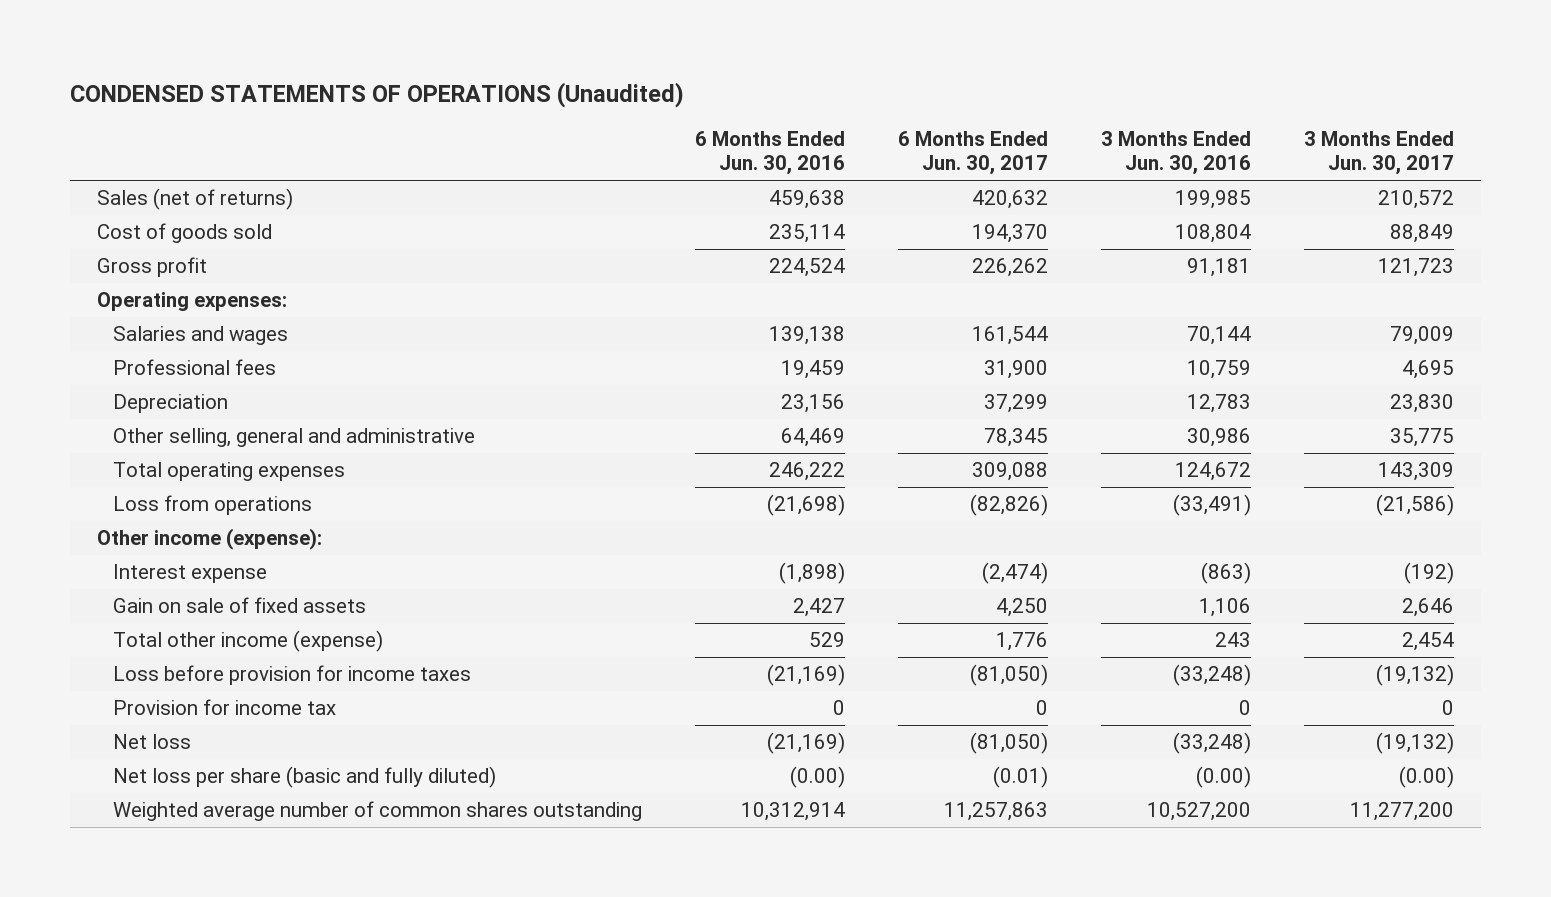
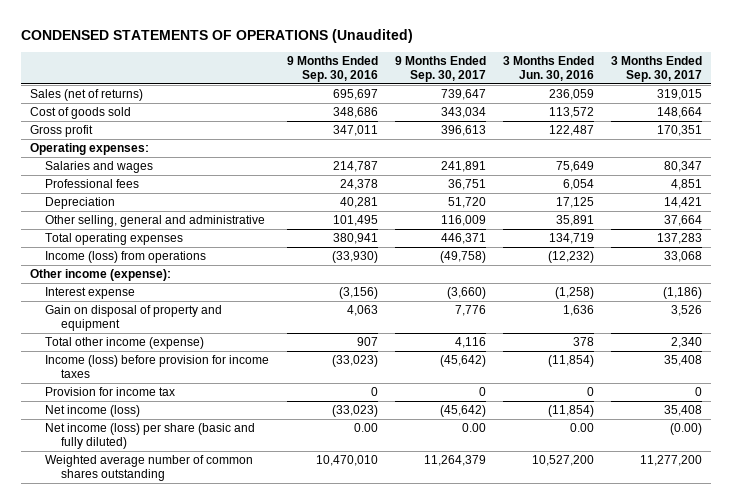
- | 6 Months Ended Jun. 30, 2016 | 6 Months Ended Jun. 30, 2017 | 3 Months Ended Jun. 30, 2016 | 3 Months Ended Jun. 30, 2017
+ | 9 Months Ended Sep. 30, 2016 | 9 Months Ended Sep. 30, 2017 | 3 Months Ended Jun. 30, 2016 | 3 Months Ended Sep. 30, 2017
- Sales (net of returns) | 459,638 | 420,632 | 199,985 | 210,572
- Cost of goods sold | 235,114 | 194,370 | 108,804 | 88,849
- Gross profit | 224,524 | 226,262 | 91,181 | 121,723
+ Sales (net of returns) | 695,697 | 739,647 | 236,059 | 319,015
+ Cost of goods sold | 348,686 | 343,034 | 113,572 | 148,664
+ Gross profit | 347,011 | 396,613 | 122,487 | 170,351
- Salaries and wages | 139,138 | 161,544 | 70,144 | 79,009
- Professional fees | 19,459 | 31,900 | 10,759 | 4,695
- Depreciation | 23,156 | 37,299 | 12,783 | 23,830
- Other selling, general and administrative | 64,469 | 78,345 | 30,986 | 35,775
- Total operating expenses | 246,222 | 309,088 | 124,672 | 143,309
- Loss from operations | (21,698) | (82,826) | (33,491) | (21,586)
+ Salaries and wages | 214,787 | 241,891 | 75,649 | 80,347
+ Professional fees | 24,378 | 36,751 | 6,054 | 4,851
+ Depreciation | 40,281 | 51,720 | 17,125 | 14,421
+ Other selling, general and administrative | 101,495 | 116,009 | 35,891 | 37,664
+ Total operating expenses | 380,941 | 446,371 | 134,719 | 137,283
+ Income (loss) from operations | (33,930) | (49,758) | (12,232) | 33,068
- Interest expense | (1,898) | (2,474) | (863) | (192)
- Gain on sale of fixed assets | 2,427 | 4,250 | 1,106 | 2,646
- Total other income (expense) | 529 | 1,776 | 243 | 2,454
- Loss before provision for income taxes | (21,169) | (81,050) | (33,248) | (19,132)
+ Interest expense | (3,156) | (3,660) | (1,258) | (1,186)
+ Gain on disposal of property and equipment | 4,063 | 7,776 | 1,636 | 3,526
+ Total other income (expense) | 907 | 4,116 | 378 | 2,340
+ Income (loss) before provision for income taxes | (33,023) | (45,642) | (11,854) | 35,408
- Net loss | (21,169) | (81,050) | (33,248) | (19,132)
- Net loss per share (basic and fully diluted) | (0.00) | (0.01) | (0.00) | (0.00)
+ Net income (loss) | (33,023) | (45,642) | (11,854) | 35,408
+ Net income (loss) per share (basic and fully diluted) | 0.00 | 0.00 | 0.00 | (0.00)

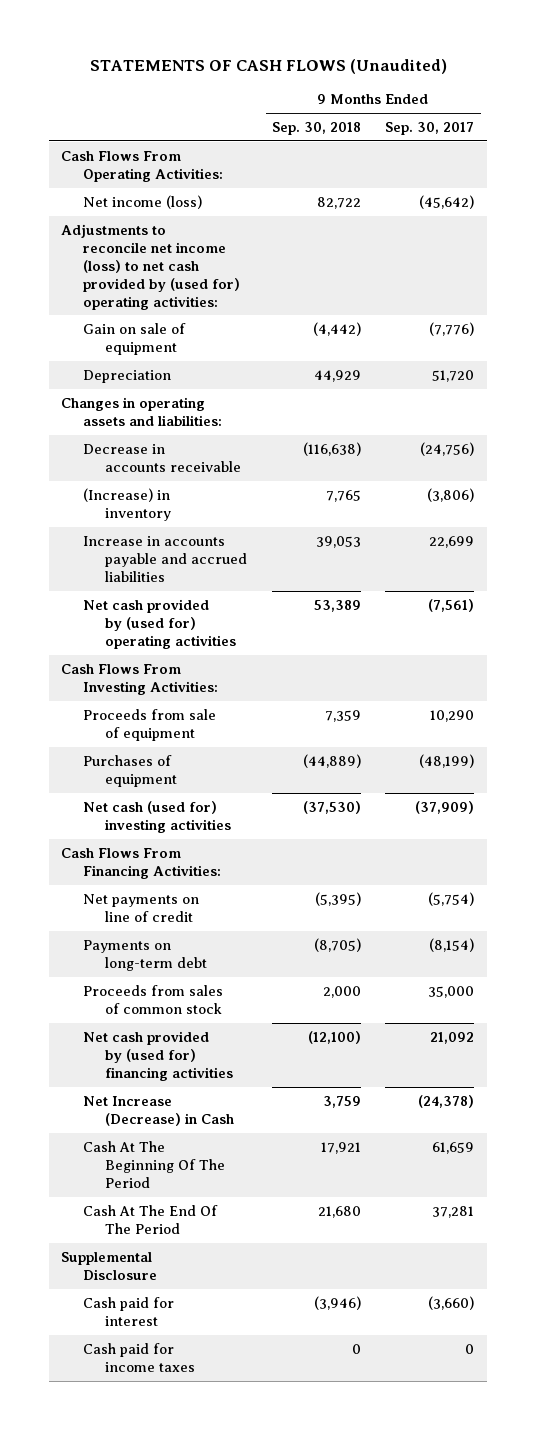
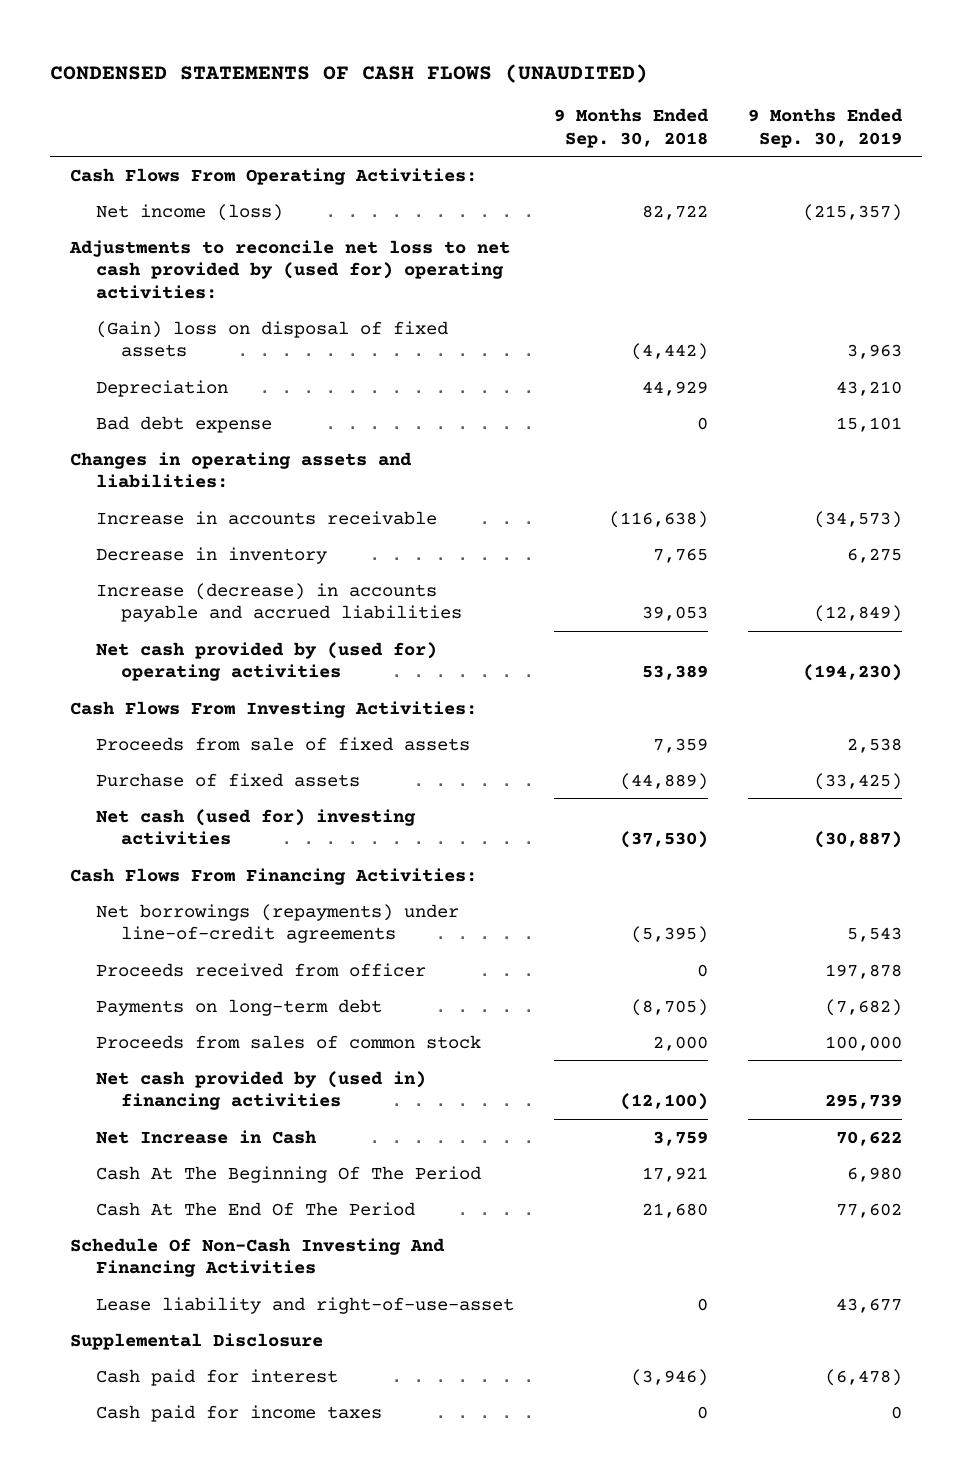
- STATEMENTS OF CASH FLOWS (Unaudited)
+ CONDENSED STATEMENTS OF CASH FLOWS (UNAUDITED)
- | 9 Months Ended Sep. 30, 2018 | 9 Months Ended Sep. 30, 2017
+ | 9 Months Ended Sep. 30, 2018 | 9 Months Ended Sep. 30, 2019
- Adjustments to reconcile net income (loss) to net cash provided by (used for) operating activities:
- Gain on sale of equipment | (4,442) | (7,776)
+ Adjustments to reconcile net loss to net cash provided by (used for) operating activities:
+ (Gain) loss on disposal of fixed assets | (4,442) | 3,963
+ Bad debt expense | 0 | 15,101
- Decrease in accounts receivable | (116,638) | (24,756)
- (Increase) in inventory | 7,765 | (3,806)
- Increase in accounts payable and accrued liabilities | 39,053 | 22,699
+ Increase in accounts receivable | (116,638) | (34,573)
+ Decrease in inventory | 7,765 | 6,275
+ Increase (decrease) in accounts payable and accrued liabilities | 39,053 | (12,849)
- Proceeds from sale of equipment | 7,359 | 10,290
- Purchases of equipment | (44,889) | (48,199)
+ Proceeds from sale of fixed assets | 7,359 | 2,538
+ Purchase of fixed assets | (44,889) | (33,425)
- Net payments on line of credit | (5,395) | (5,754)
+ Net borrowings (repayments) under line-of-credit agreements | (5,395) | 5,543
+ Proceeds received from officer | 0 | 197,878
- Net cash provided by (used for) financing activities | (12,100) | 21,092
- Net Increase (Decrease) in Cash | 3,759 | (24,378)
+ Net cash provided by (used in) financing activities | (12,100) | 295,739
+ Net Increase in Cash | 3,759 | 70,622
+ Schedule Of Non-Cash Investing And Financing Activities
+ Lease liability and right-of-use-asset | 0 | 43,677

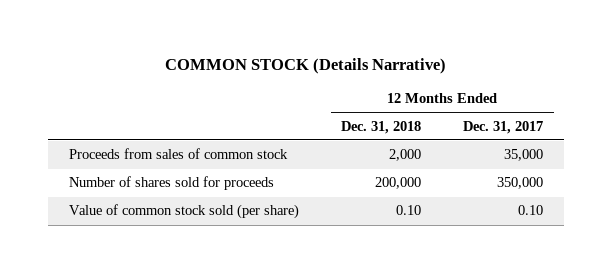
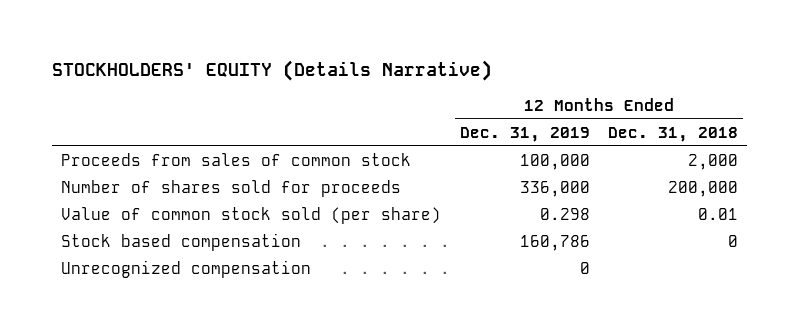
- COMMON STOCK (Details Narrative)
+ STOCKHOLDERS' EQUITY (Details Narrative)
- | 12 Months Ended Dec. 31, 2018 | 12 Months Ended Dec. 31, 2017
+ | 12 Months Ended Dec. 31, 2019 | 12 Months Ended Dec. 31, 2018
- Value of common stock sold (per share) | 0.10 | 0.10
+ Value of common stock sold (per share) | 0.298 | 0.01
+ Stock based compensation | 160,786 | 0
+ Unrecognized compensation | 0 |

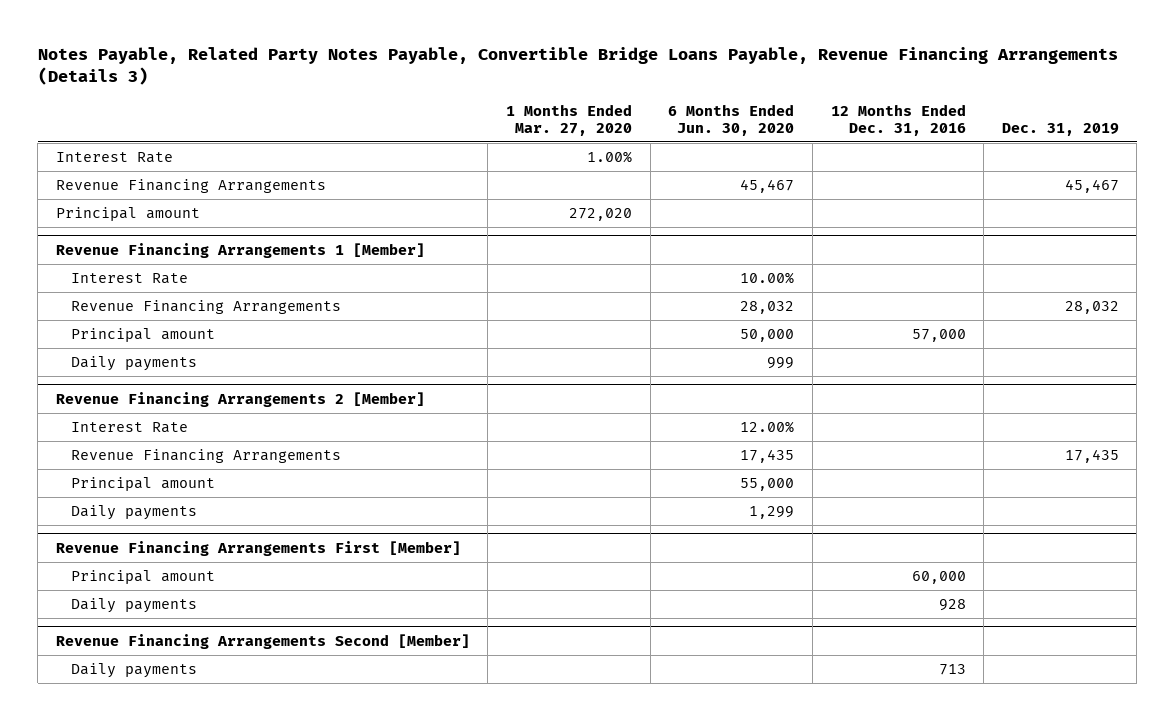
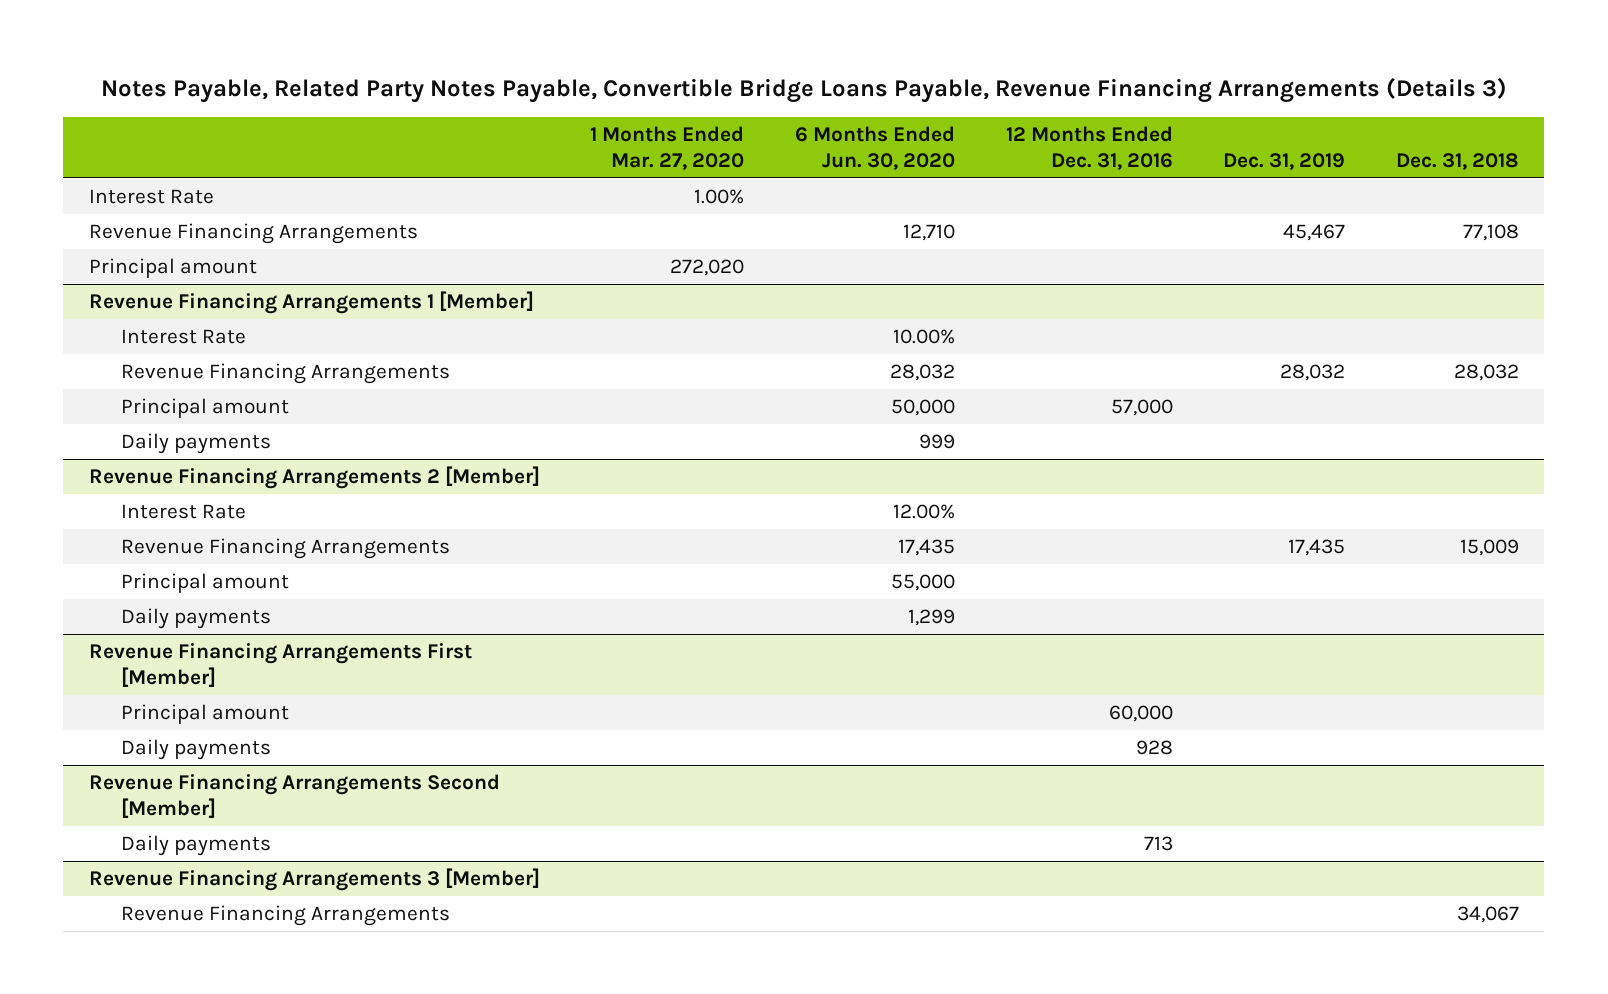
- | 1 Months Ended Mar. 27, 2020 | 6 Months Ended Jun. 30, 2020 | 12 Months Ended Dec. 31, 2016 | Dec. 31, 2019
+ | 1 Months Ended Mar. 27, 2020 | 6 Months Ended Jun. 30, 2020 | 12 Months Ended Dec. 31, 2016 | Dec. 31, 2019 | Dec. 31, 2018
- Revenue Financing Arrangements | | 45,467 | | 45,467
+ Revenue Financing Arrangements | | 12,710 | | 45,467 | 77,108
+ Revenue Financing Arrangements 3 [Member]
+ Revenue Financing Arrangements | | | | | 34,067

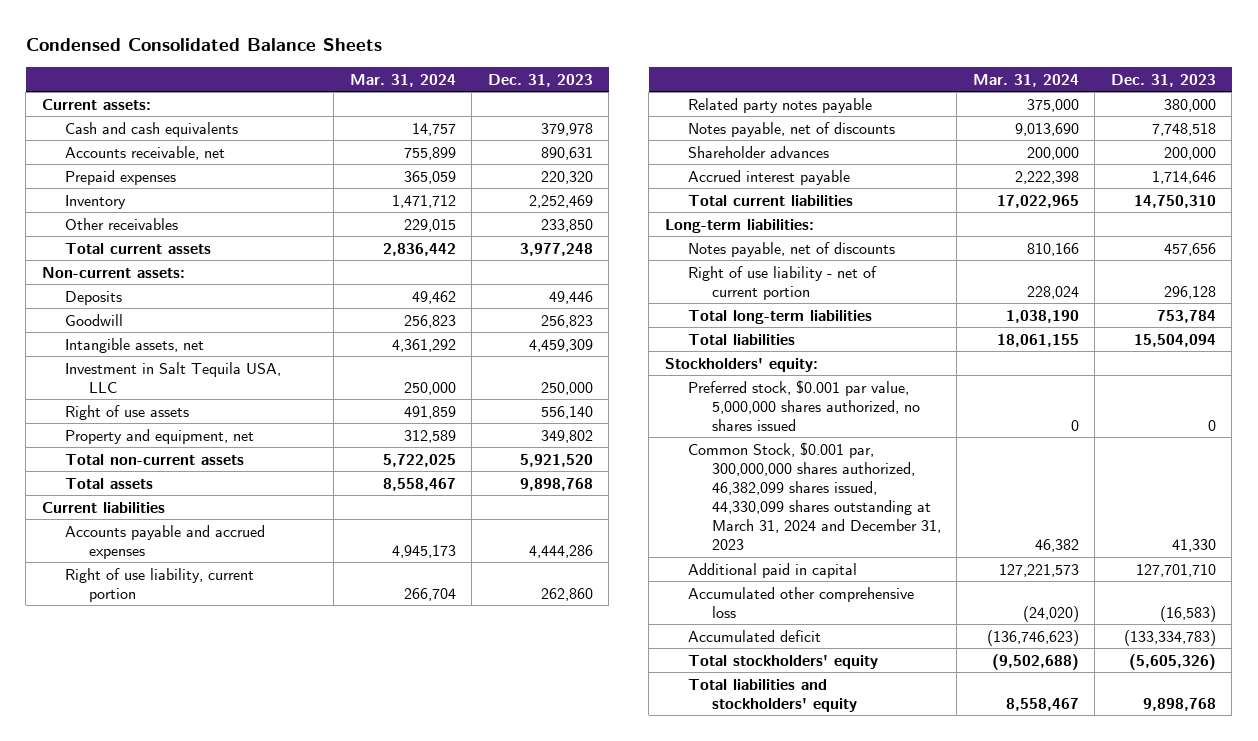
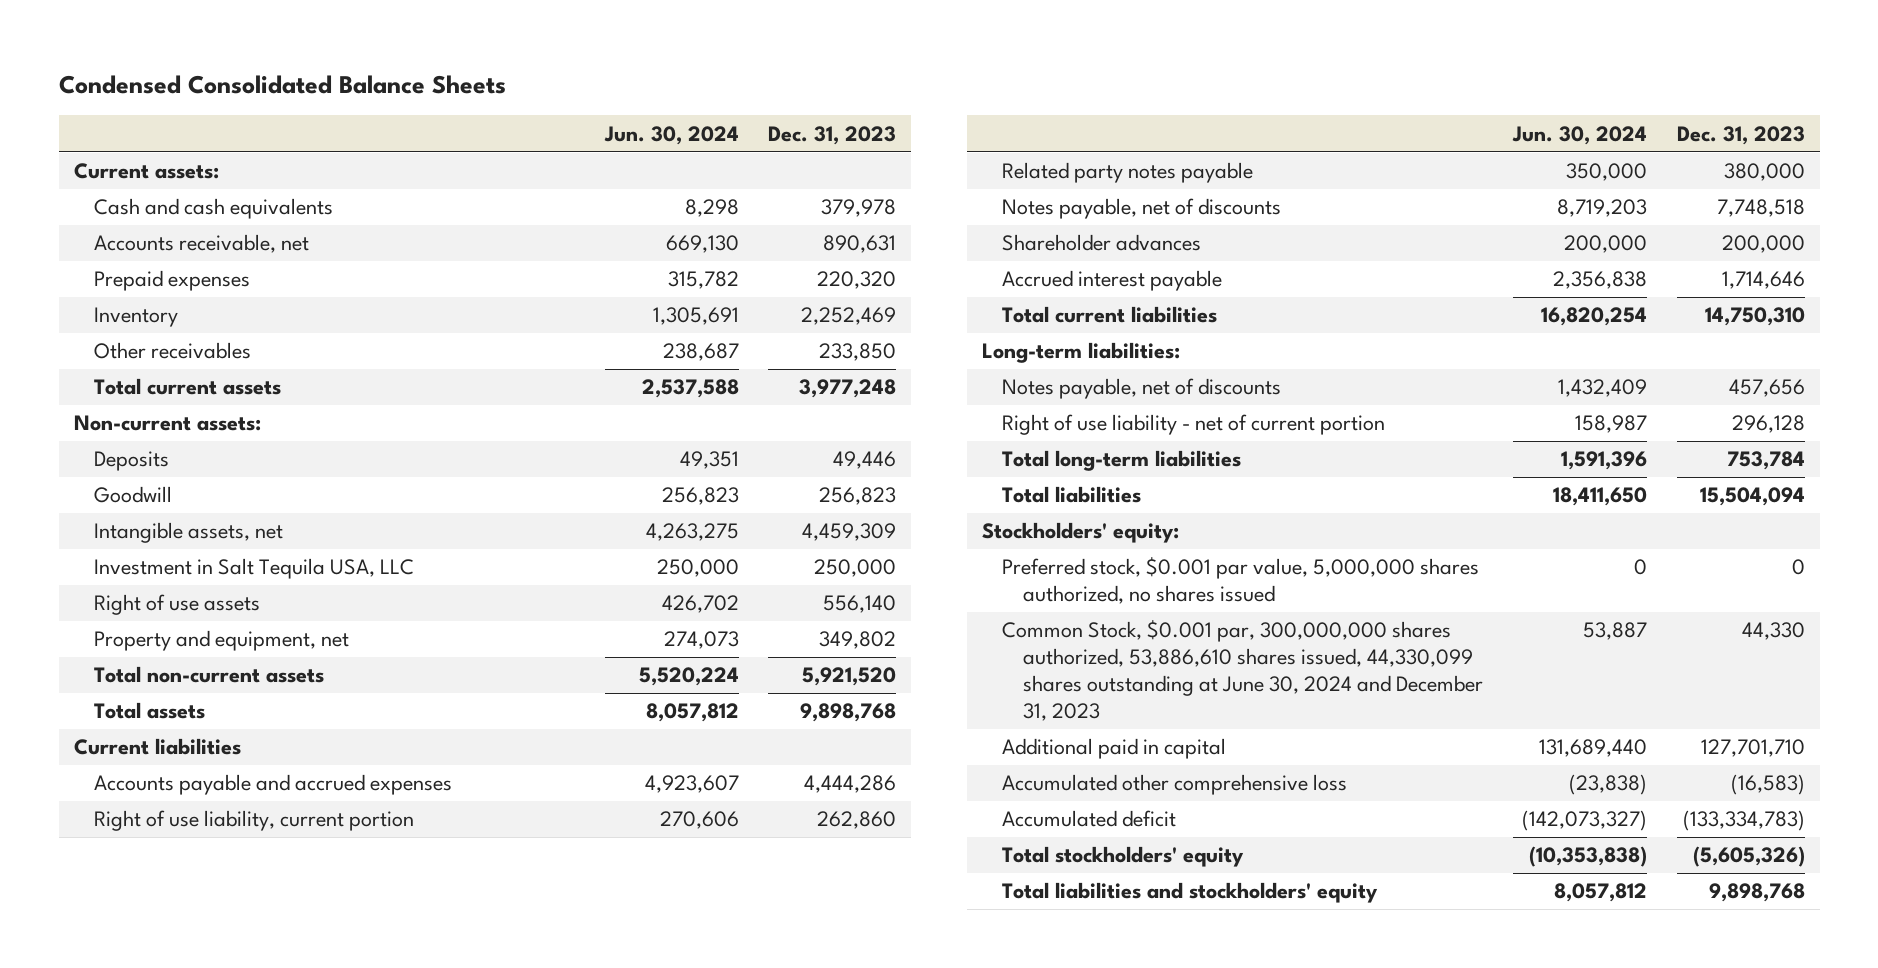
- | Mar. 31, 2024 | Dec. 31, 2023
+ | Jun. 30, 2024 | Dec. 31, 2023
- Common Stock, $0.001 par, 300,000,000 shares authorized, 46,382,099 shares issued, 44,330,099 shares outstanding at March 31, 2024 and December 31, 2023 | 46,382 | 41,330
+ Common Stock, $0.001 par, 300,000,000 shares authorized, 53,886,610 shares issued, 44,330,099 shares outstanding at June 30, 2024 and December 31, 2023 | 53,887 | 44,330

